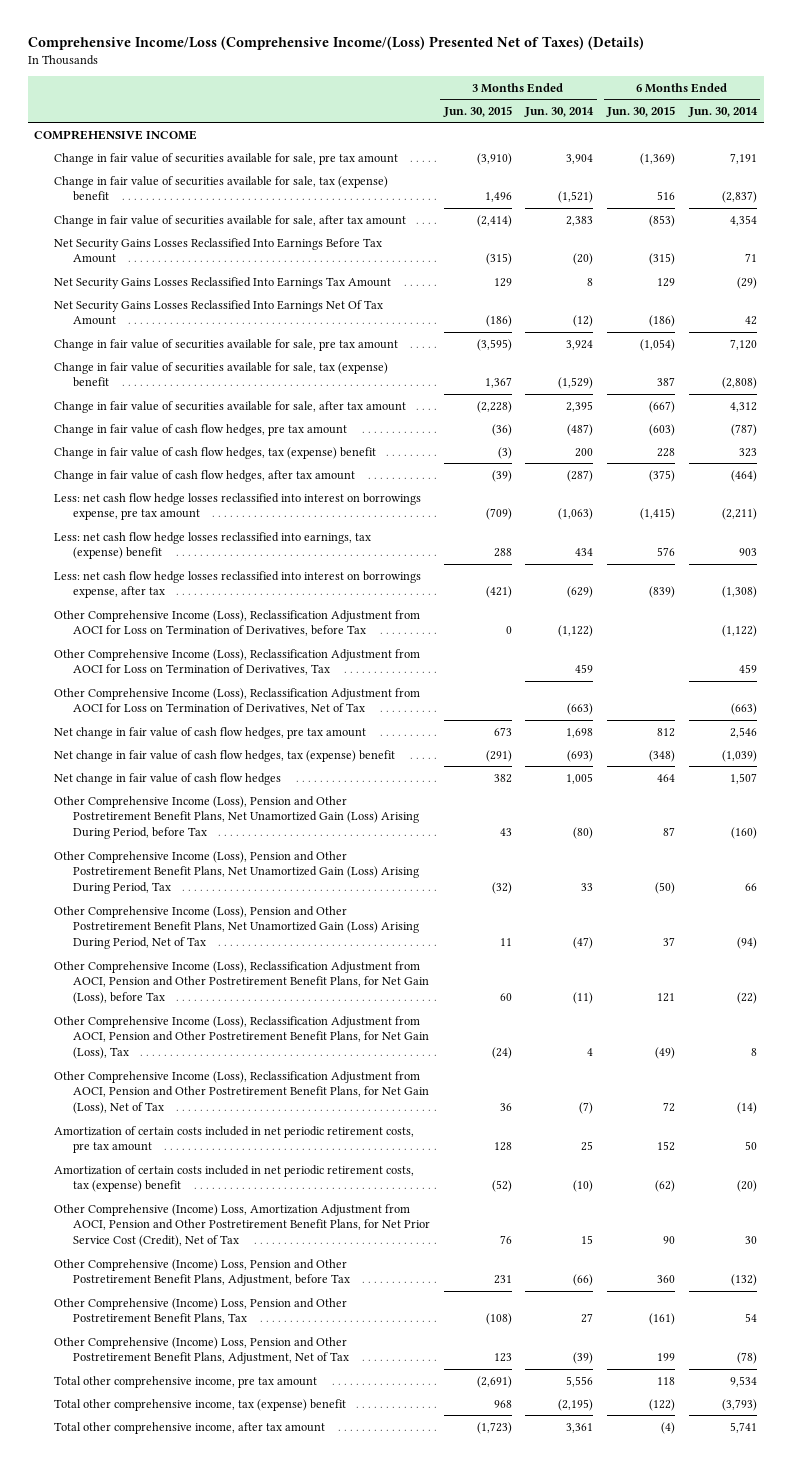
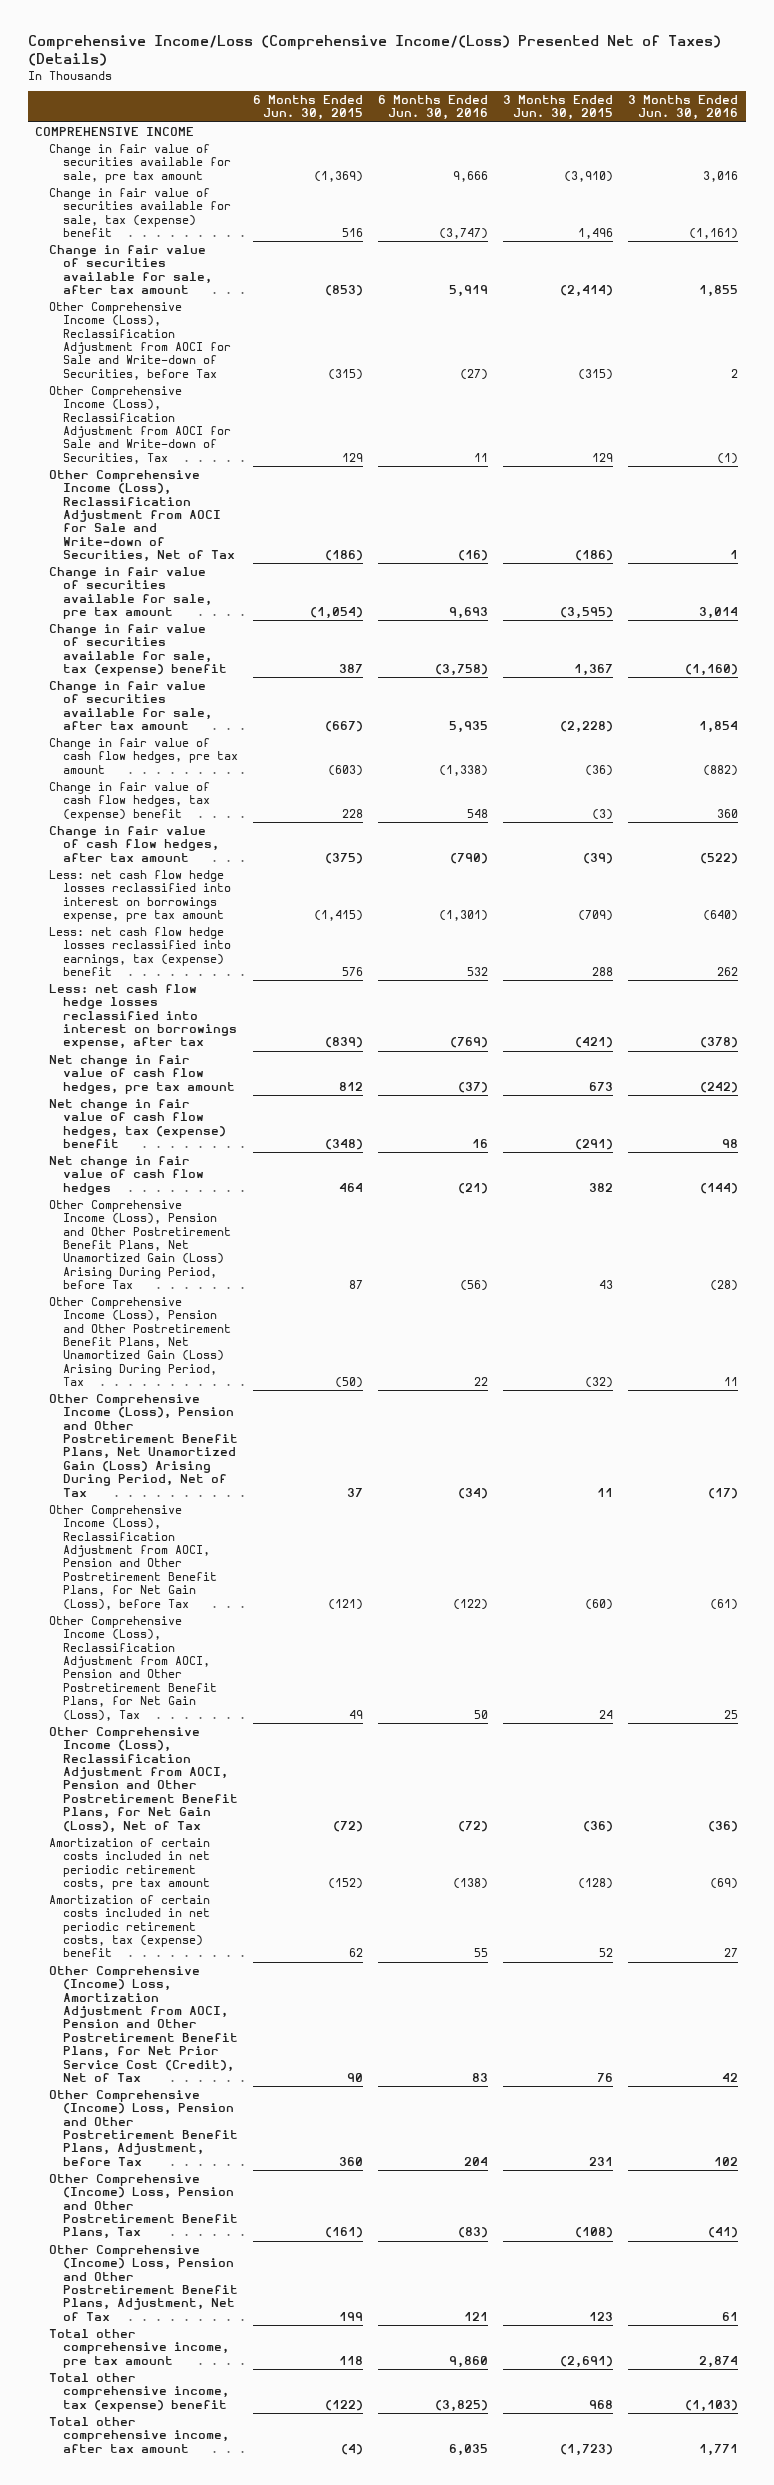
- | 3 Months Ended Jun. 30, 2015 | 3 Months Ended Jun. 30, 2014 | 6 Months Ended Jun. 30, 2015 | 6 Months Ended Jun. 30, 2014
+ | 6 Months Ended Jun. 30, 2015 | 6 Months Ended Jun. 30, 2016 | 3 Months Ended Jun. 30, 2015 | 3 Months Ended Jun. 30, 2016
- Net Security Gains Losses Reclassified Into Earnings Before Tax Amount | (315) | (20) | (315) | 71
- Net Security Gains Losses Reclassified Into Earnings Tax Amount | 129 | 8 | 129 | (29)
- Net Security Gains Losses Reclassified Into Earnings Net Of Tax Amount | (186) | (12) | (186) | 42
+ Other Comprehensive Income (Loss), Reclassification Adjustment from AOCI for Sale and Write-down of Securities, before Tax | (315) | (27) | (315) | 2
+ Other Comprehensive Income (Loss), Reclassification Adjustment from AOCI for Sale and Write-down of Securities, Tax | 129 | 11 | 129 | (1)
+ Other Comprehensive Income (Loss), Reclassification Adjustment from AOCI for Sale and Write-down of Securities, Net of Tax | (186) | (16) | (186) | 1
- Other Comprehensive Income (Loss), Reclassification Adjustment from AOCI for Loss on Termination of Derivatives, before Tax | 0 | (1,122) | | (1,122)
- Other Comprehensive Income (Loss), Reclassification Adjustment from AOCI for Loss on Termination of Derivatives, Tax | | 459 | | 459
- Other Comprehensive Income (Loss), Reclassification Adjustment from AOCI for Loss on Termination of Derivatives, Net of Tax | | (663) | | (663)
- Other Comprehensive Income (Loss), Reclassification Adjustment from AOCI, Pension and Other Postretirement Benefit Plans, for Net Gain (Loss), before Tax | 60 | (11) | 121 | (22)
- Other Comprehensive Income (Loss), Reclassification Adjustment from AOCI, Pension and Other Postretirement Benefit Plans, for Net Gain (Loss), Tax | (24) | 4 | (49) | 8
- Other Comprehensive Income (Loss), Reclassification Adjustment from AOCI, Pension and Other Postretirement Benefit Plans, for Net Gain (Loss), Net of Tax | 36 | (7) | 72 | (14)
- Amortization of certain costs included in net periodic retirement costs, pre tax amount | 128 | 25 | 152 | 50
- Amortization of certain costs included in net periodic retirement costs, tax (expense) benefit | (52) | (10) | (62) | (20)
+ Other Comprehensive Income (Loss), Reclassification Adjustment from AOCI, Pension and Other Postretirement Benefit Plans, for Net Gain (Loss), before Tax | (121) | (122) | (60) | (61)
+ Other Comprehensive Income (Loss), Reclassification Adjustment from AOCI, Pension and Other Postretirement Benefit Plans, for Net Gain (Loss), Tax | 49 | 50 | 24 | 25
+ Other Comprehensive Income (Loss), Reclassification Adjustment from AOCI, Pension and Other Postretirement Benefit Plans, for Net Gain (Loss), Net of Tax | (72) | (72) | (36) | (36)
+ Amortization of certain costs included in net periodic retirement costs, pre tax amount | (152) | (138) | (128) | (69)
+ Amortization of certain costs included in net periodic retirement costs, tax (expense) benefit | 62 | 55 | 52 | 27

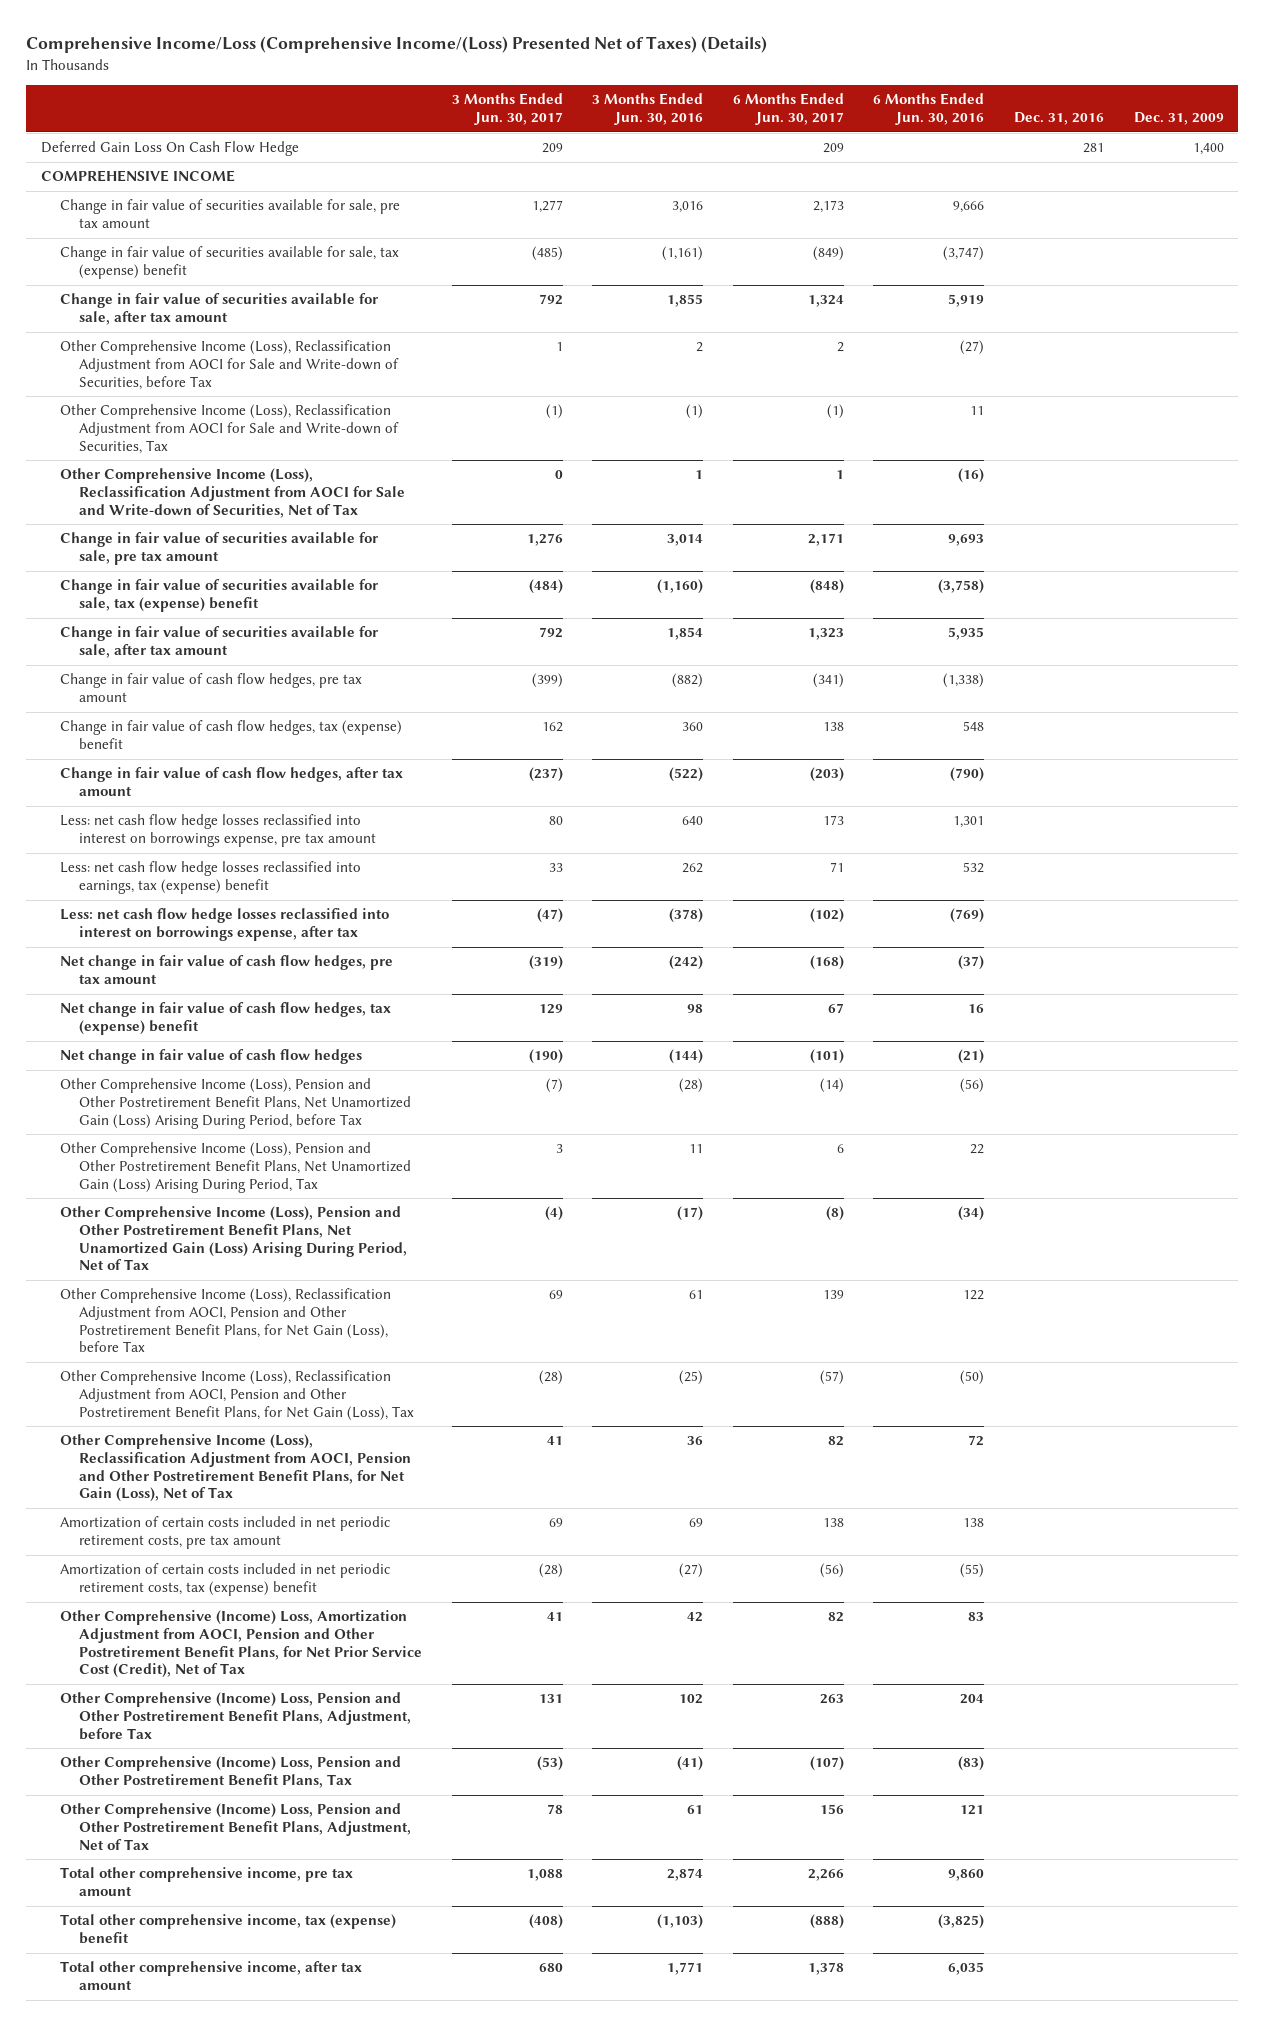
- | 6 Months Ended Jun. 30, 2015 | 6 Months Ended Jun. 30, 2016 | 3 Months Ended Jun. 30, 2015 | 3 Months Ended Jun. 30, 2016
+ | 3 Months Ended Jun. 30, 2017 | 3 Months Ended Jun. 30, 2016 | 6 Months Ended Jun. 30, 2017 | 6 Months Ended Jun. 30, 2016 | Dec. 31, 2016 | Dec. 31, 2009
+ Deferred Gain Loss On Cash Flow Hedge | 209 | | 209 | | 281 | 1,400
- Less: net cash flow hedge losses reclassified into interest on borrowings expense, pre tax amount | (1,415) | (1,301) | (709) | (640)
+ Less: net cash flow hedge losses reclassified into interest on borrowings expense, pre tax amount | 80 | 640 | 173 | 1,301 | |
- Other Comprehensive Income (Loss), Reclassification Adjustment from AOCI, Pension and Other Postretirement Benefit Plans, for Net Gain (Loss), before Tax | (121) | (122) | (60) | (61)
- Other Comprehensive Income (Loss), Reclassification Adjustment from AOCI, Pension and Other Postretirement Benefit Plans, for Net Gain (Loss), Tax | 49 | 50 | 24 | 25
- Other Comprehensive Income (Loss), Reclassification Adjustment from AOCI, Pension and Other Postretirement Benefit Plans, for Net Gain (Loss), Net of Tax | (72) | (72) | (36) | (36)
- Amortization of certain costs included in net periodic retirement costs, pre tax amount | (152) | (138) | (128) | (69)
- Amortization of certain costs included in net periodic retirement costs, tax (expense) benefit | 62 | 55 | 52 | 27
+ Other Comprehensive Income (Loss), Reclassification Adjustment from AOCI, Pension and Other Postretirement Benefit Plans, for Net Gain (Loss), before Tax | 69 | 61 | 139 | 122 | |
+ Other Comprehensive Income (Loss), Reclassification Adjustment from AOCI, Pension and Other Postretirement Benefit Plans, for Net Gain (Loss), Tax | (28) | (25) | (57) | (50) | |
+ Other Comprehensive Income (Loss), Reclassification Adjustment from AOCI, Pension and Other Postretirement Benefit Plans, for Net Gain (Loss), Net of Tax | 41 | 36 | 82 | 72 | |
+ Amortization of certain costs included in net periodic retirement costs, pre tax amount | 69 | 69 | 138 | 138 | |
+ Amortization of certain costs included in net periodic retirement costs, tax (expense) benefit | (28) | (27) | (56) | (55) | |

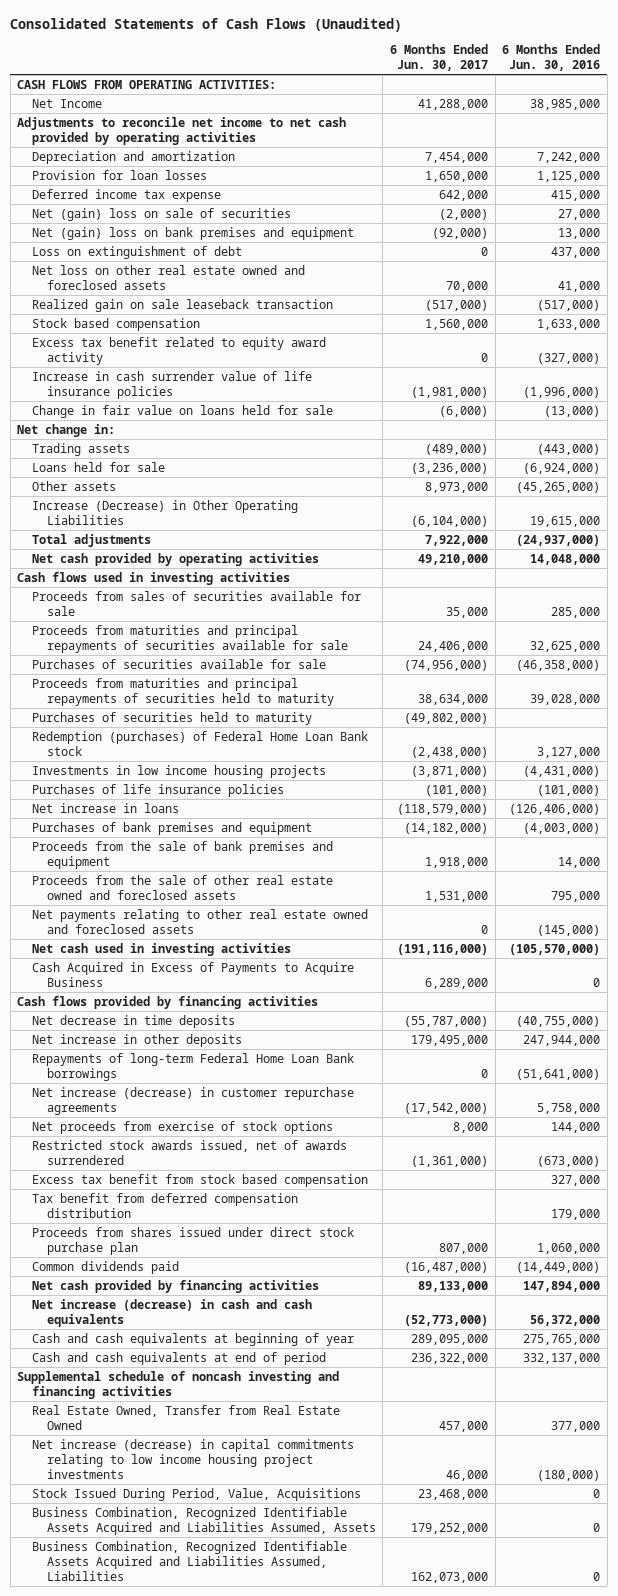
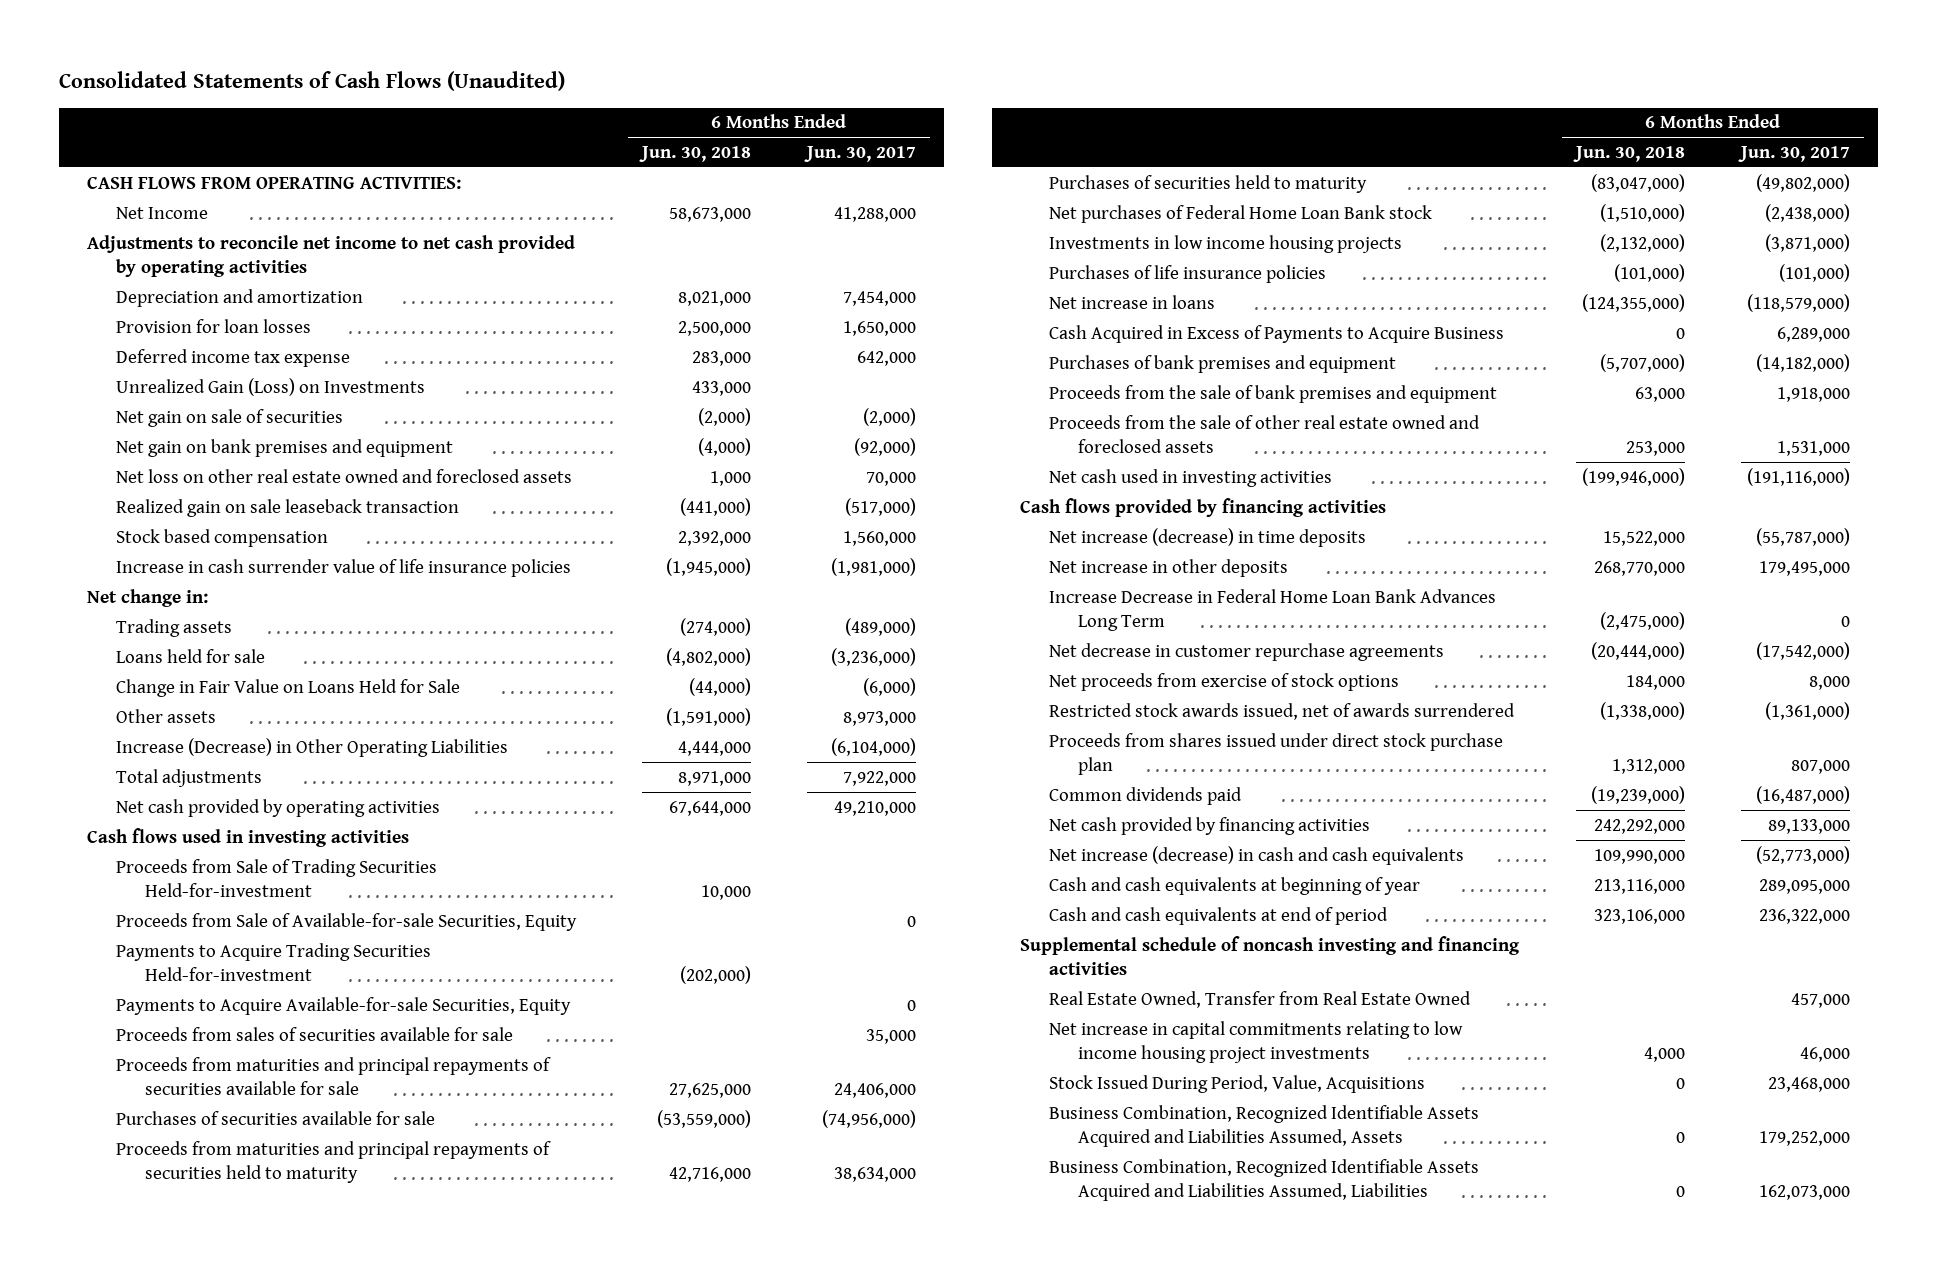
- | 6 Months Ended Jun. 30, 2017 | 6 Months Ended Jun. 30, 2016
+ | 6 Months Ended Jun. 30, 2018 | 6 Months Ended Jun. 30, 2017
- Net (gain) loss on sale of securities | (2,000) | 27,000
- Net (gain) loss on bank premises and equipment | (92,000) | 13,000
- Loss on extinguishment of debt | 0 | 437,000
+ Unrealized Gain (Loss) on Investments | 433,000 |
+ Net gain on sale of securities | (2,000) | (2,000)
+ Net gain on bank premises and equipment | (4,000) | (92,000)
- Excess tax benefit related to equity award activity | 0 | (327,000)
- Change in fair value on loans held for sale | (6,000) | (13,000)
+ Change in Fair Value on Loans Held for Sale | (44,000) | (6,000)
+ Proceeds from Sale of Trading Securities Held-for-investment | 10,000 |
+ Proceeds from Sale of Available-for-sale Securities, Equity | | 0
+ Payments to Acquire Trading Securities Held-for-investment | (202,000) |
+ Payments to Acquire Available-for-sale Securities, Equity | | 0
- Redemption (purchases) of Federal Home Loan Bank stock | (2,438,000) | 3,127,000
+ Net purchases of Federal Home Loan Bank stock | (1,510,000) | (2,438,000)
moved up: Cash Acquired in Excess of Payments to Acquire Business | 0 | 6,289,000
- Net payments relating to other real estate owned and foreclosed assets | 0 | (145,000)
- Net decrease in time deposits | (55,787,000) | (40,755,000)
+ Net increase (decrease) in time deposits | 15,522,000 | (55,787,000)
- Repayments of long-term Federal Home Loan Bank borrowings | 0 | (51,641,000)
- Net increase (decrease) in customer repurchase agreements | (17,542,000) | 5,758,000
+ Increase Decrease in Federal Home Loan Bank Advances Long Term | (2,475,000) | 0
+ Net decrease in customer repurchase agreements | (20,444,000) | (17,542,000)
- Excess tax benefit from stock based compensation | | 327,000
- Tax benefit from deferred compensation distribution | | 179,000
- Net increase (decrease) in capital commitments relating to low income housing project investments | 46,000 | (180,000)
+ Net increase in capital commitments relating to low income housing project investments | 4,000 | 46,000

